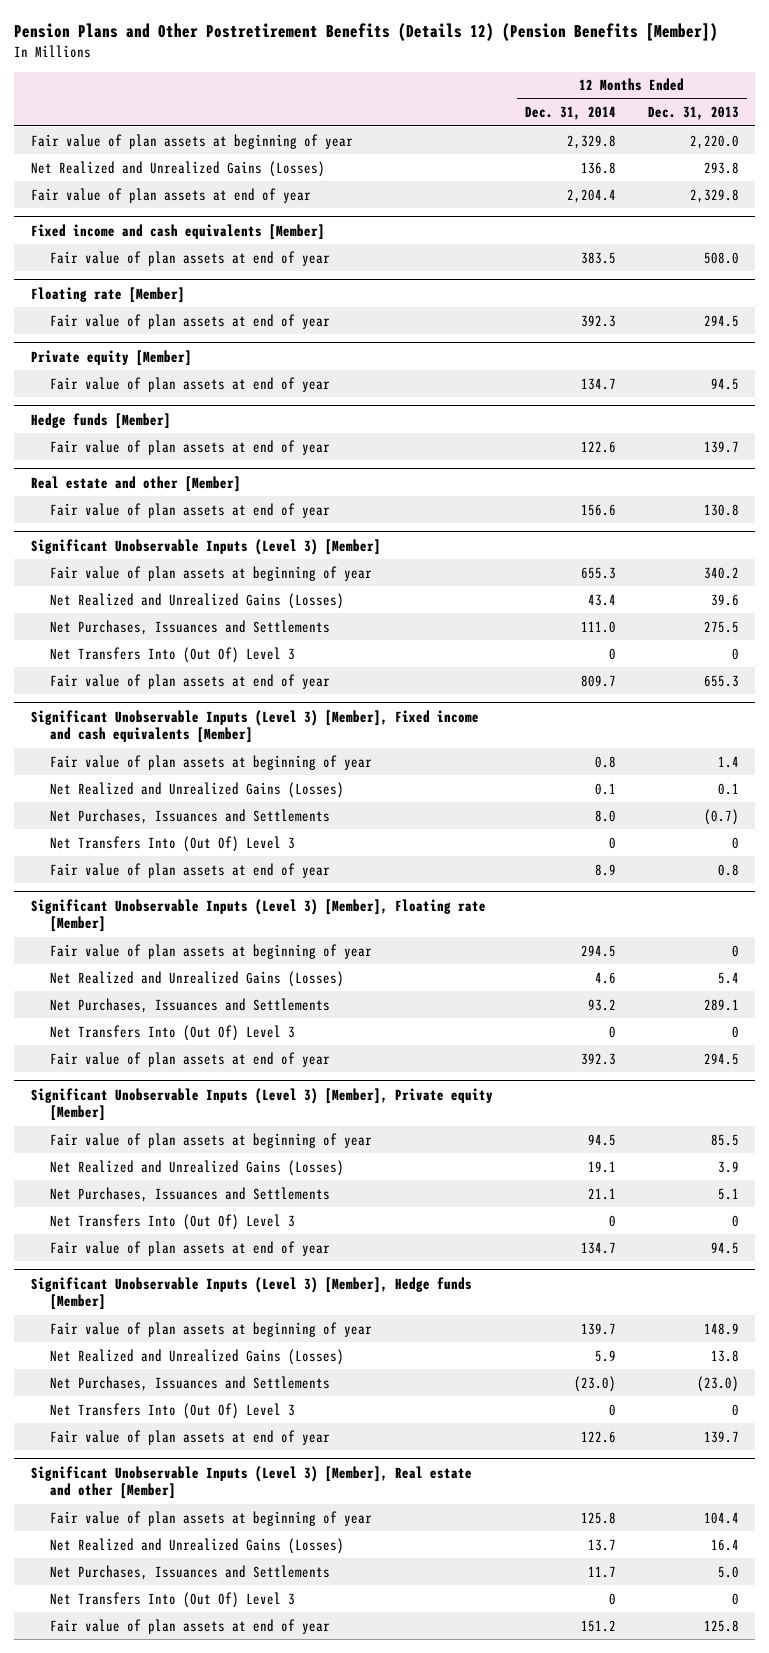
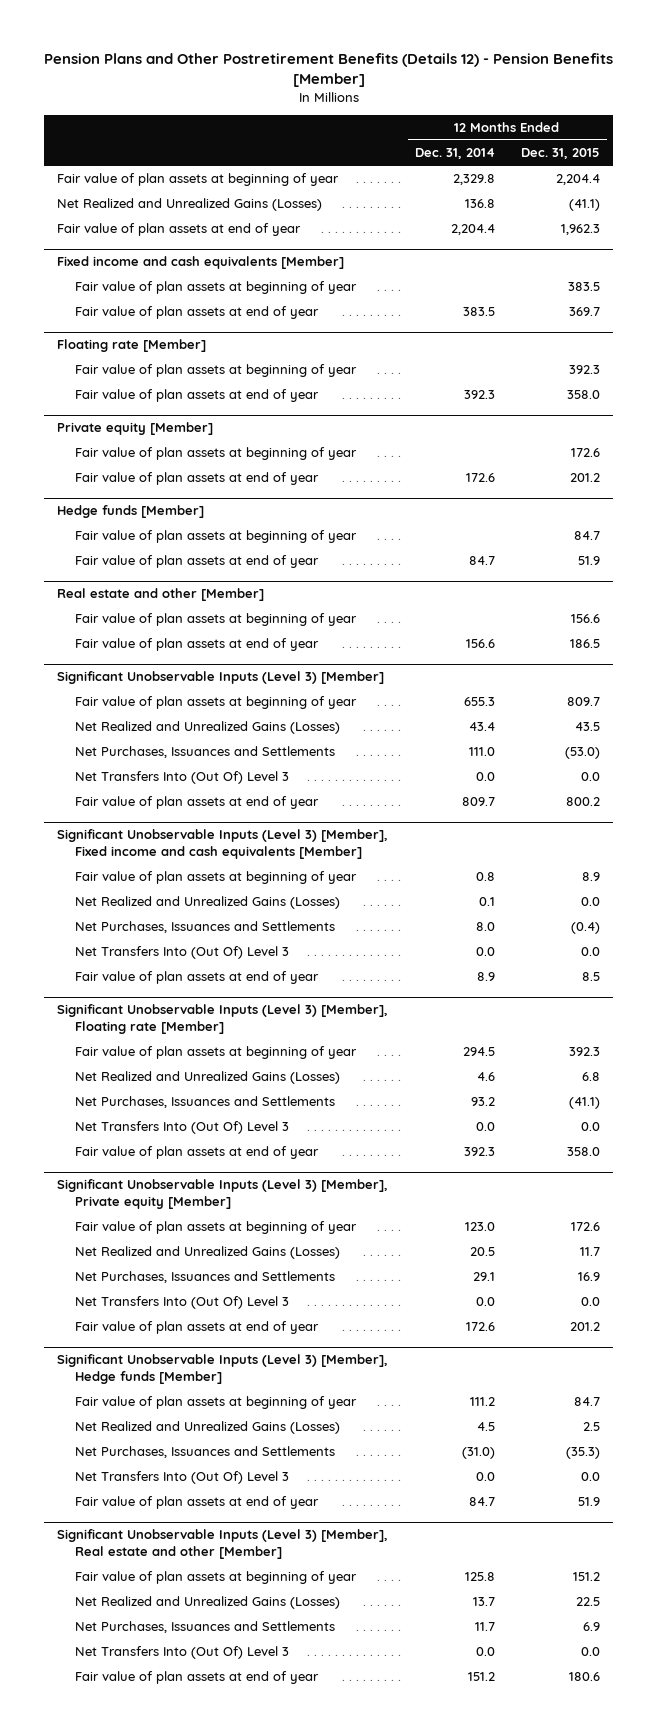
- Pension Plans and Other Postretirement Benefits (Details 12) (Pension Benefits [Member])
+ Pension Plans and Other Postretirement Benefits (Details 12) - Pension Benefits [Member]
- | 12 Months Ended Dec. 31, 2014 | 12 Months Ended Dec. 31, 2013
+ | 12 Months Ended Dec. 31, 2014 | 12 Months Ended Dec. 31, 2015
@ Fixed income and cash equivalents [Member]
+ Fair value of plan assets at beginning of year | | 383.5
@ Floating rate [Member]
+ Fair value of plan assets at beginning of year | | 392.3
@ Private equity [Member]
- Fair value of plan assets at end of year | 134.7 | 94.5
+ Fair value of plan assets at beginning of year | | 172.6
+ Fair value of plan assets at end of year | 172.6 | 201.2
@ Hedge funds [Member]
- Fair value of plan assets at end of year | 122.6 | 139.7
+ Fair value of plan assets at beginning of year | | 84.7
+ Fair value of plan assets at end of year | 84.7 | 51.9
@ Real estate and other [Member]
+ Fair value of plan assets at beginning of year | | 156.6
@ Significant Unobservable Inputs (Level 3) [Member]
- Net Transfers Into (Out Of) Level 3 | 0 | 0
+ Net Transfers Into (Out Of) Level 3 | 0.0 | 0.0
@ Significant Unobservable Inputs (Level 3) [Member], Fixed income and cash equivalents [Member]
- Net Transfers Into (Out Of) Level 3 | 0 | 0
+ Net Transfers Into (Out Of) Level 3 | 0.0 | 0.0
@ Significant Unobservable Inputs (Level 3) [Member], Floating rate [Member]
- Net Transfers Into (Out Of) Level 3 | 0 | 0
+ Net Transfers Into (Out Of) Level 3 | 0.0 | 0.0
@ Significant Unobservable Inputs (Level 3) [Member], Private equity [Member]
- Fair value of plan assets at beginning of year | 94.5 | 85.5
- Net Realized and Unrealized Gains (Losses) | 19.1 | 3.9
- Net Purchases, Issuances and Settlements | 21.1 | 5.1
- Net Transfers Into (Out Of) Level 3 | 0 | 0
- Fair value of plan assets at end of year | 134.7 | 94.5
+ Fair value of plan assets at beginning of year | 123.0 | 172.6
+ Net Realized and Unrealized Gains (Losses) | 20.5 | 11.7
+ Net Purchases, Issuances and Settlements | 29.1 | 16.9
+ Net Transfers Into (Out Of) Level 3 | 0.0 | 0.0
+ Fair value of plan assets at end of year | 172.6 | 201.2
@ Significant Unobservable Inputs (Level 3) [Member], Hedge funds [Member]
- Fair value of plan assets at beginning of year | 139.7 | 148.9
- Net Realized and Unrealized Gains (Losses) | 5.9 | 13.8
- Net Purchases, Issuances and Settlements | (23.0) | (23.0)
- Net Transfers Into (Out Of) Level 3 | 0 | 0
- Fair value of plan assets at end of year | 122.6 | 139.7
+ Fair value of plan assets at beginning of year | 111.2 | 84.7
+ Net Realized and Unrealized Gains (Losses) | 4.5 | 2.5
+ Net Purchases, Issuances and Settlements | (31.0) | (35.3)
+ Net Transfers Into (Out Of) Level 3 | 0.0 | 0.0
+ Fair value of plan assets at end of year | 84.7 | 51.9
@ Significant Unobservable Inputs (Level 3) [Member], Real estate and other [Member]
- Net Transfers Into (Out Of) Level 3 | 0 | 0
+ Net Transfers Into (Out Of) Level 3 | 0.0 | 0.0

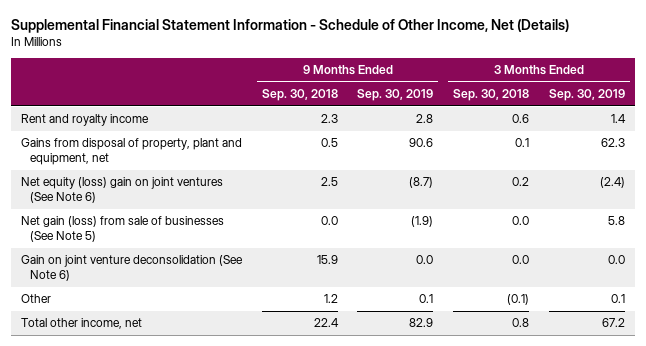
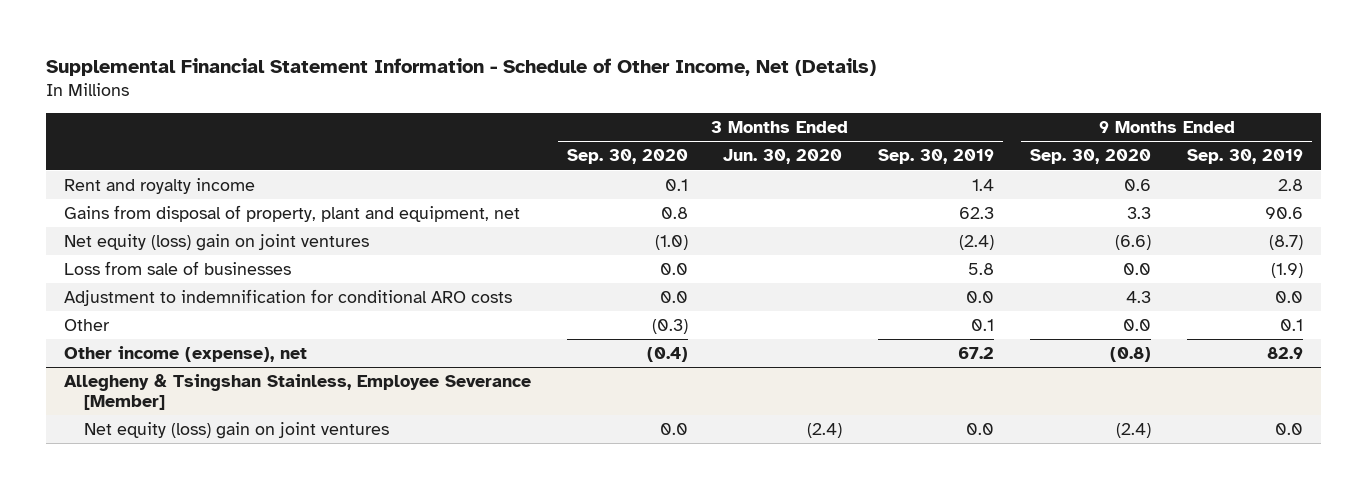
- | 9 Months Ended Sep. 30, 2018 | 9 Months Ended Sep. 30, 2019 | 3 Months Ended Sep. 30, 2018 | 3 Months Ended Sep. 30, 2019
+ | 3 Months Ended Sep. 30, 2020 | 3 Months Ended Jun. 30, 2020 | 3 Months Ended Sep. 30, 2019 | 9 Months Ended Sep. 30, 2020 | 9 Months Ended Sep. 30, 2019
- Net equity (loss) gain on joint ventures (See Note 6) | 2.5 | (8.7) | 0.2 | (2.4)
- Net gain (loss) from sale of businesses (See Note 5) | 0.0 | (1.9) | 0.0 | 5.8
- Gain on joint venture deconsolidation (See Note 6) | 15.9 | 0.0 | 0.0 | 0.0
+ Net equity (loss) gain on joint ventures | (1.0) | | (2.4) | (6.6) | (8.7)
+ Loss from sale of businesses | 0.0 | | 5.8 | 0.0 | (1.9)
+ Adjustment to indemnification for conditional ARO costs | 0.0 | | 0.0 | 4.3 | 0.0
- Total other income, net | 22.4 | 82.9 | 0.8 | 67.2
+ Other income (expense), net | (0.4) | | 67.2 | (0.8) | 82.9
+ Allegheny & Tsingshan Stainless, Employee Severance [Member]
+ Net equity (loss) gain on joint ventures | 0.0 | (2.4) | 0.0 | (2.4) | 0.0

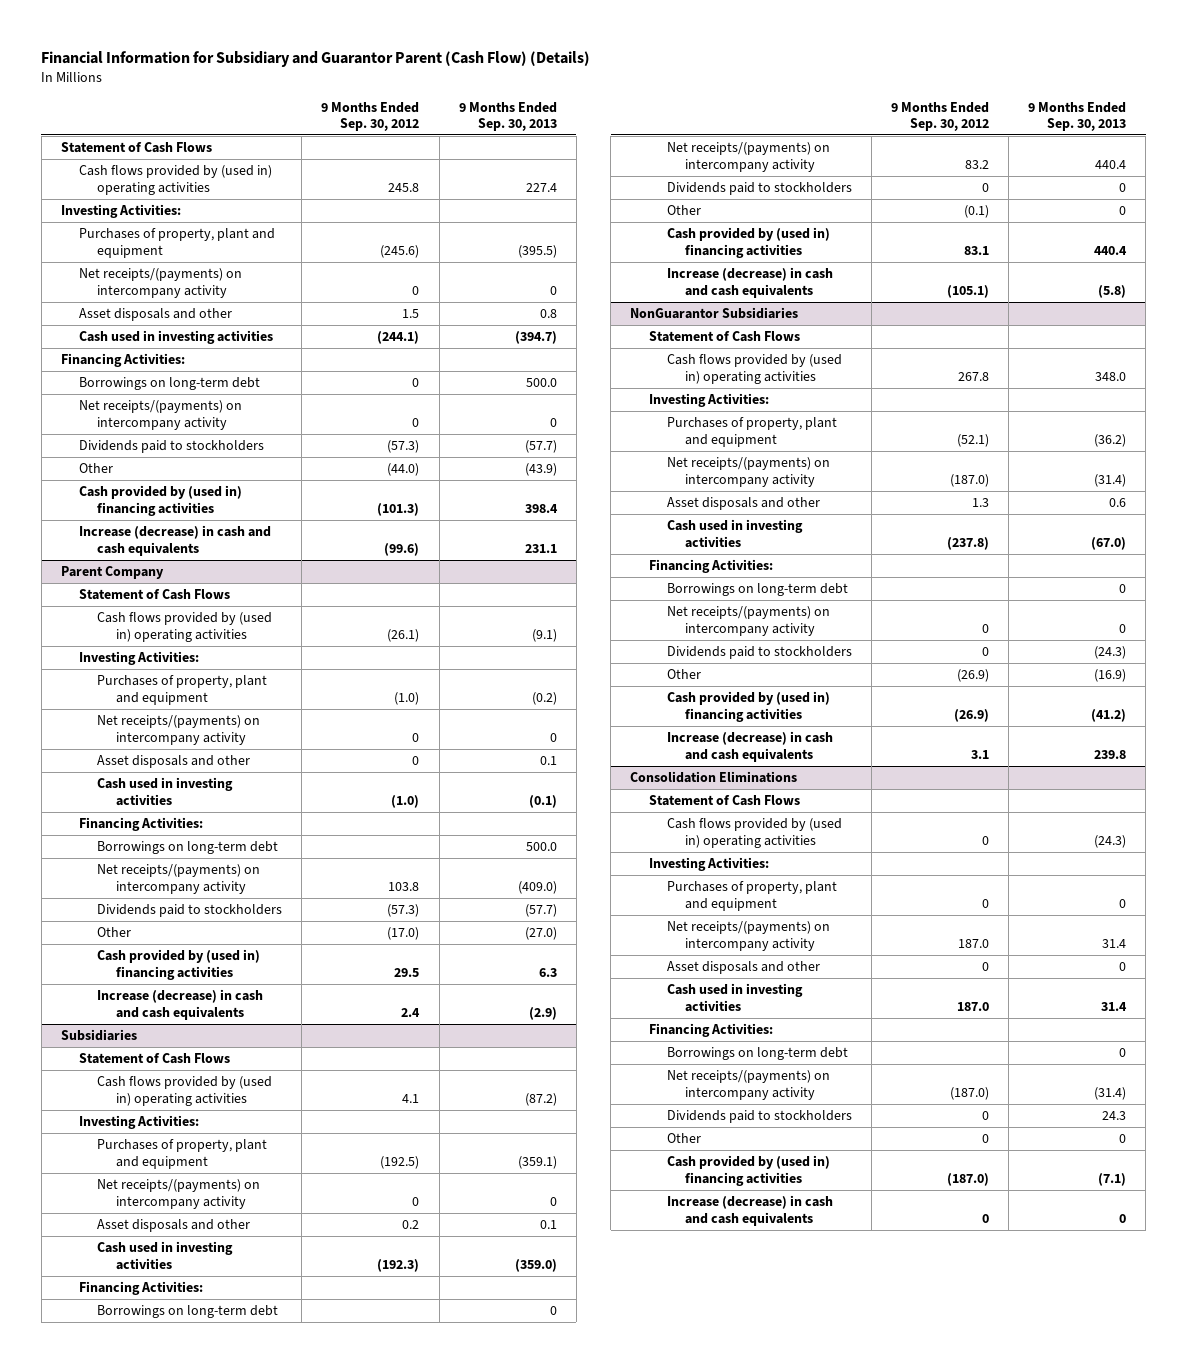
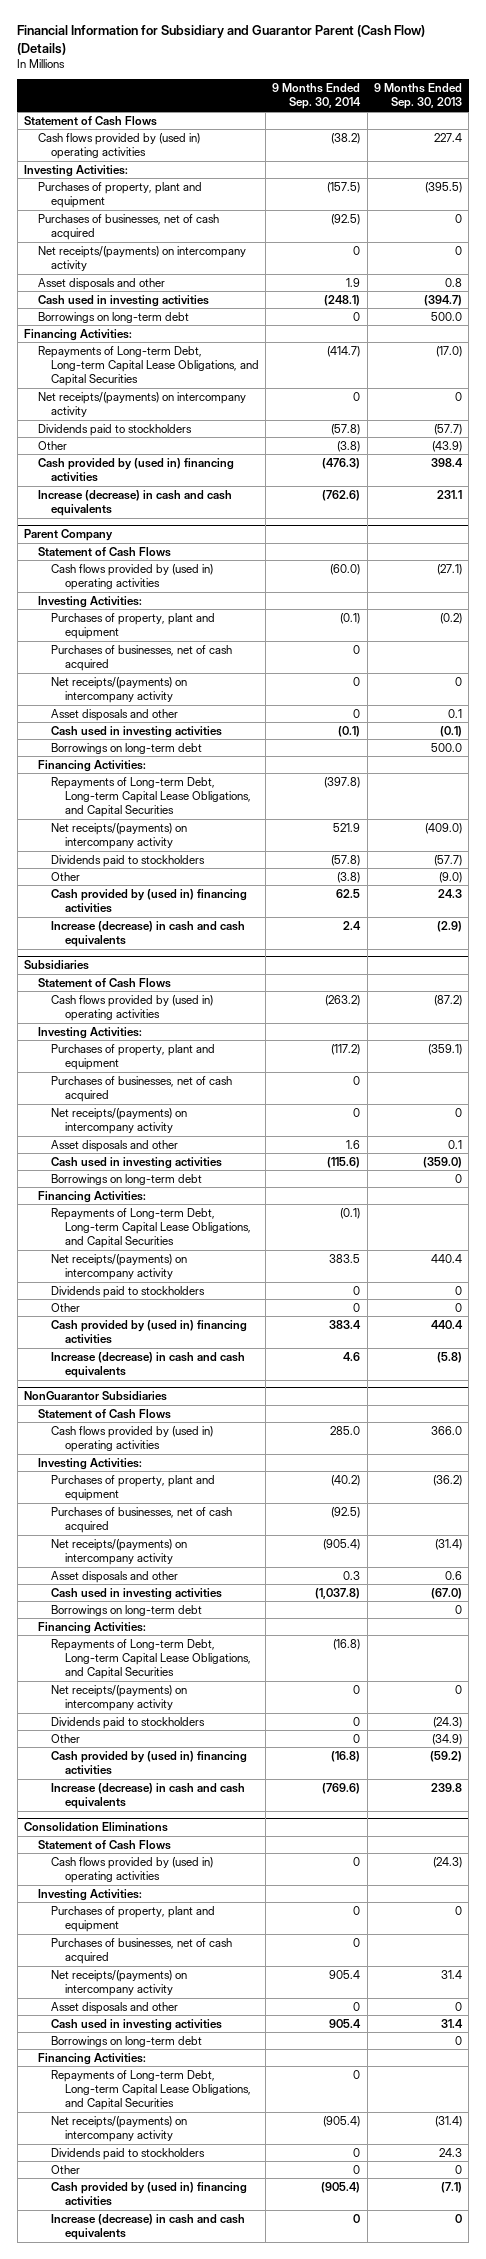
- | 9 Months Ended Sep. 30, 2012 | 9 Months Ended Sep. 30, 2013
+ | 9 Months Ended Sep. 30, 2014 | 9 Months Ended Sep. 30, 2013
+ Purchases of businesses, net of cash acquired | (92.5) | 0
moved down: Financing Activities:
+ Repayments of Long-term Debt, Long-term Capital Lease Obligations, and Capital Securities | (414.7) | (17.0)
@ Parent Company
- Cash flows provided by (used in) operating activities | (26.1) | (9.1)
+ Cash flows provided by (used in) operating activities | (60.0) | (27.1)
+ Purchases of businesses, net of cash acquired | 0 |
moved down: Financing Activities:
+ Repayments of Long-term Debt, Long-term Capital Lease Obligations, and Capital Securities | (397.8) |
- Other | (17.0) | (27.0)
- Cash provided by (used in) financing activities | 29.5 | 6.3
+ Other | (3.8) | (9.0)
+ Cash provided by (used in) financing activities | 62.5 | 24.3
@ Subsidiaries
+ Purchases of businesses, net of cash acquired | 0 |
moved down: Financing Activities:
+ Repayments of Long-term Debt, Long-term Capital Lease Obligations, and Capital Securities | (0.1) |
@ NonGuarantor Subsidiaries
- Cash flows provided by (used in) operating activities | 267.8 | 348.0
+ Cash flows provided by (used in) operating activities | 285.0 | 366.0
+ Purchases of businesses, net of cash acquired | (92.5) |
moved down: Financing Activities:
+ Repayments of Long-term Debt, Long-term Capital Lease Obligations, and Capital Securities | (16.8) |
- Other | (26.9) | (16.9)
- Cash provided by (used in) financing activities | (26.9) | (41.2)
+ Other | 0 | (34.9)
+ Cash provided by (used in) financing activities | (16.8) | (59.2)
@ Consolidation Eliminations
+ Purchases of businesses, net of cash acquired | 0 |
moved down: Financing Activities:
+ Repayments of Long-term Debt, Long-term Capital Lease Obligations, and Capital Securities | 0 |

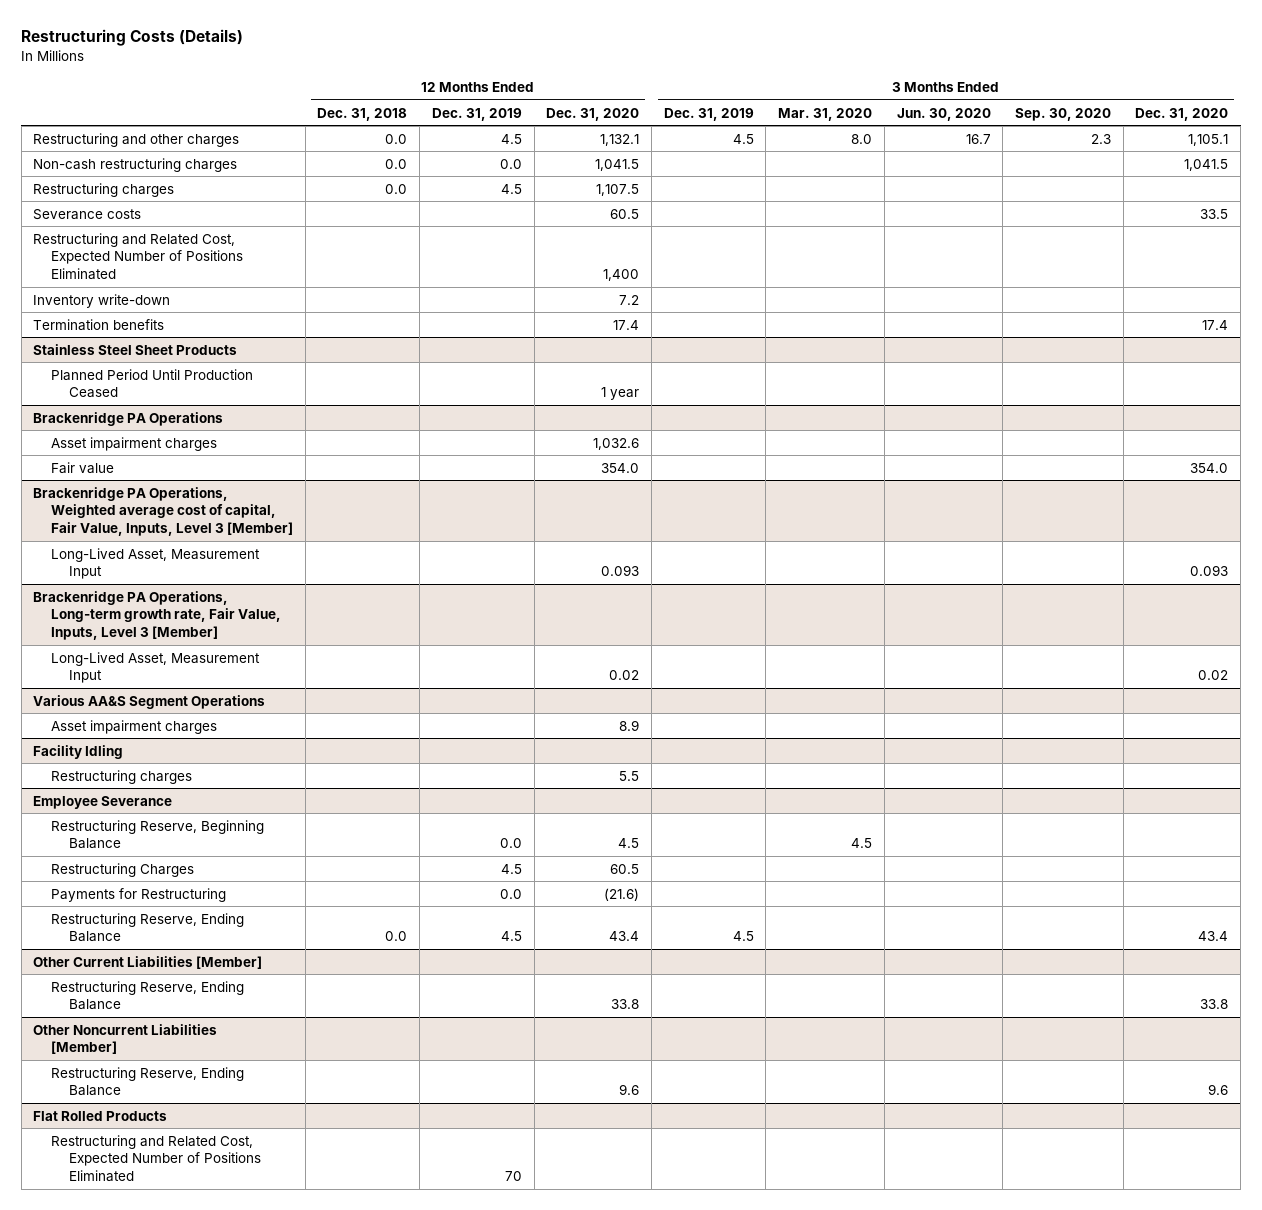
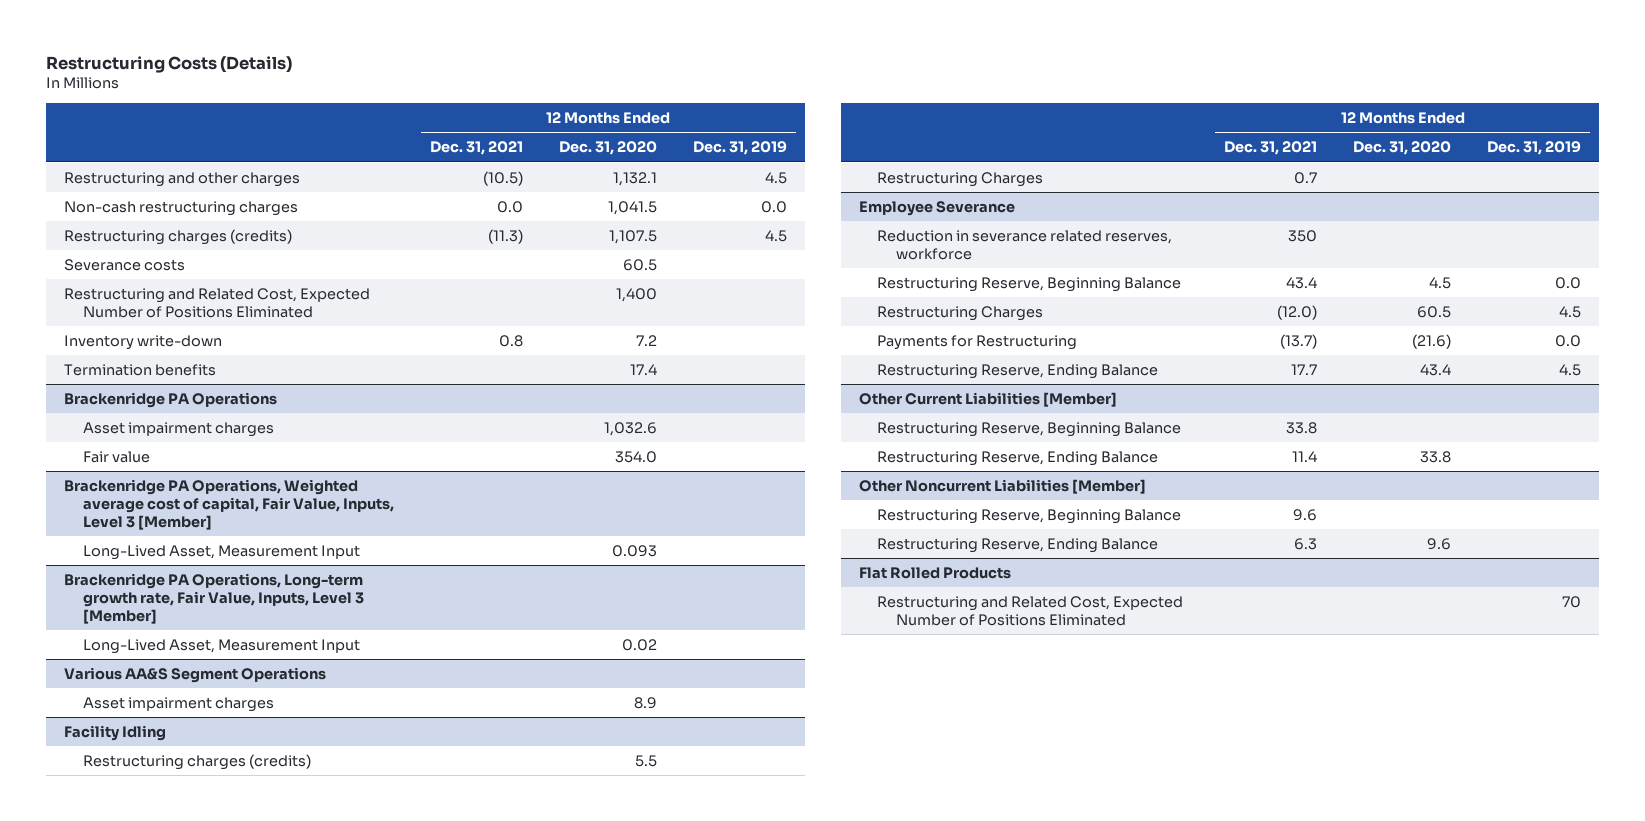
- | 12 Months Ended Dec. 31, 2018 | 12 Months Ended Dec. 31, 2019 | 12 Months Ended Dec. 31, 2020 | 3 Months Ended Dec. 31, 2019 | 3 Months Ended Mar. 31, 2020 | 3 Months Ended Jun. 30, 2020 | 3 Months Ended Sep. 30, 2020 | 3 Months Ended Dec. 31, 2020
+ | 12 Months Ended Dec. 31, 2021 | 12 Months Ended Dec. 31, 2020 | 12 Months Ended Dec. 31, 2019
- Restructuring charges | 0.0 | 4.5 | 1,107.5 | | | | |
+ Restructuring charges (credits) | (11.3) | 1,107.5 | 4.5
- Stainless Steel Sheet Products
- Planned Period Until Production Ceased | | | 1 year | | | | |
@ Facility Idling
- Restructuring charges | | | 5.5 | | | | |
+ Restructuring charges (credits) | | 5.5 |
+ Restructuring Charges | 0.7 | |
@ Employee Severance
+ Reduction in severance related reserves, workforce | 350 | |
@ Other Current Liabilities [Member]
+ Restructuring Reserve, Beginning Balance | 33.8 | |
@ Other Noncurrent Liabilities [Member]
+ Restructuring Reserve, Beginning Balance | 9.6 | |

